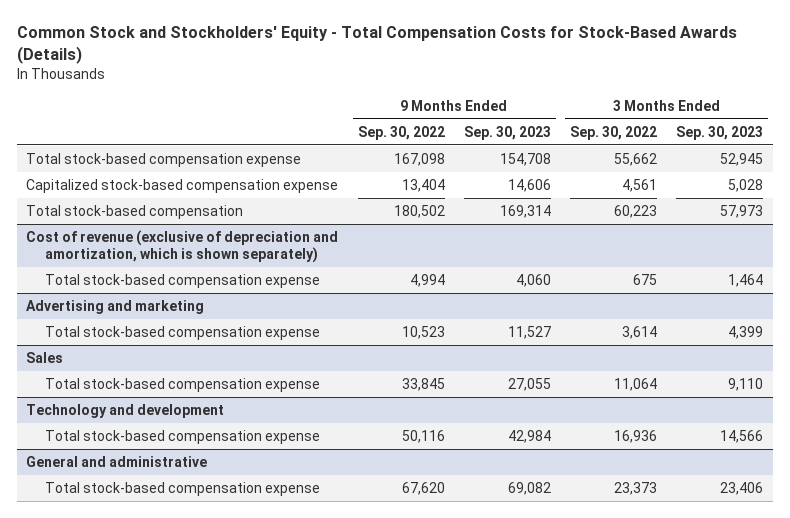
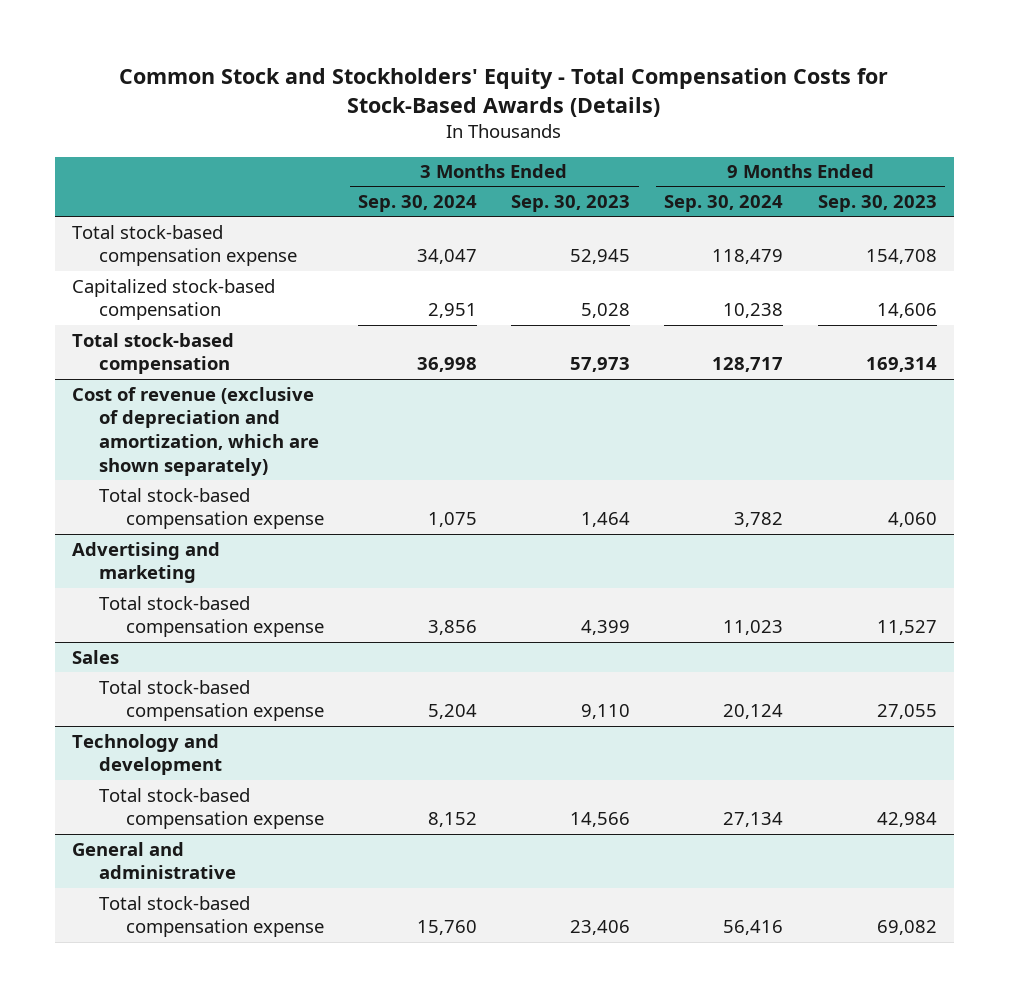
- | 9 Months Ended Sep. 30, 2022 | 9 Months Ended Sep. 30, 2023 | 3 Months Ended Sep. 30, 2022 | 3 Months Ended Sep. 30, 2023
+ | 3 Months Ended Sep. 30, 2024 | 3 Months Ended Sep. 30, 2023 | 9 Months Ended Sep. 30, 2024 | 9 Months Ended Sep. 30, 2023
- Capitalized stock-based compensation expense | 13,404 | 14,606 | 4,561 | 5,028
+ Capitalized stock-based compensation | 2,951 | 5,028 | 10,238 | 14,606
- Cost of revenue (exclusive of depreciation and amortization, which is shown separately)
+ Cost of revenue (exclusive of depreciation and amortization, which are shown separately)

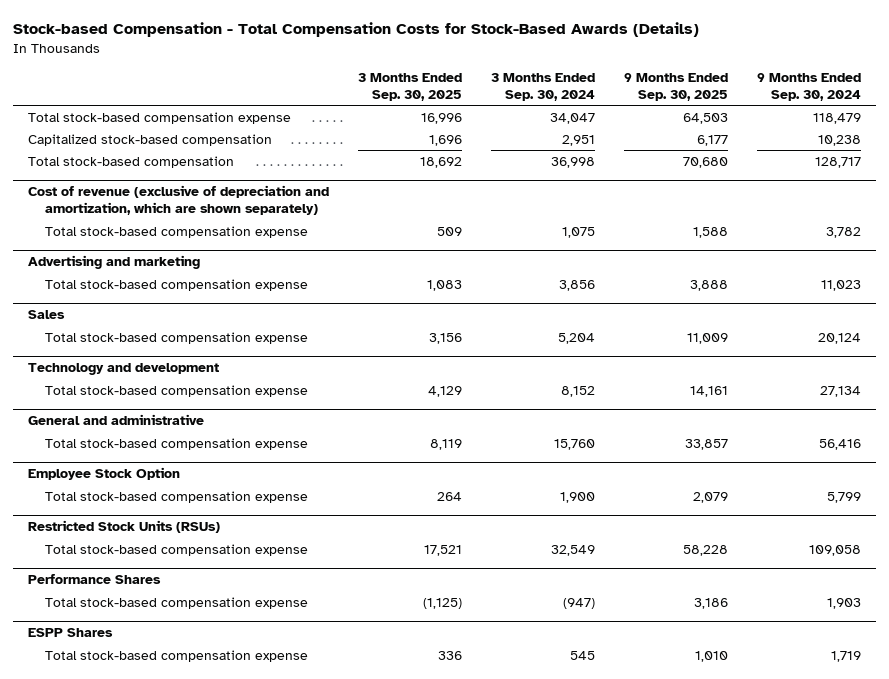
- Common Stock and Stockholders' Equity - Total Compensation Costs for Stock-Based Awards (Details)
+ Stock-based Compensation - Total Compensation Costs for Stock-Based Awards (Details)
- | 3 Months Ended Sep. 30, 2024 | 3 Months Ended Sep. 30, 2023 | 9 Months Ended Sep. 30, 2024 | 9 Months Ended Sep. 30, 2023
+ | 3 Months Ended Sep. 30, 2025 | 3 Months Ended Sep. 30, 2024 | 9 Months Ended Sep. 30, 2025 | 9 Months Ended Sep. 30, 2024
+ Employee Stock Option
+ Total stock-based compensation expense | 264 | 1,900 | 2,079 | 5,799
+ Restricted Stock Units (RSUs)
+ Total stock-based compensation expense | 17,521 | 32,549 | 58,228 | 109,058
+ Performance Shares
+ Total stock-based compensation expense | (1,125) | (947) | 3,186 | 1,903
+ ESPP Shares
+ Total stock-based compensation expense | 336 | 545 | 1,010 | 1,719

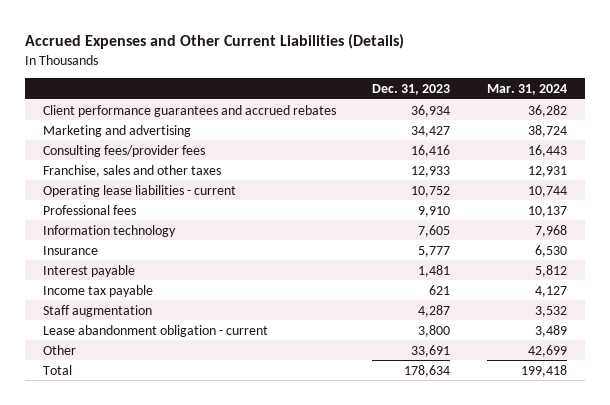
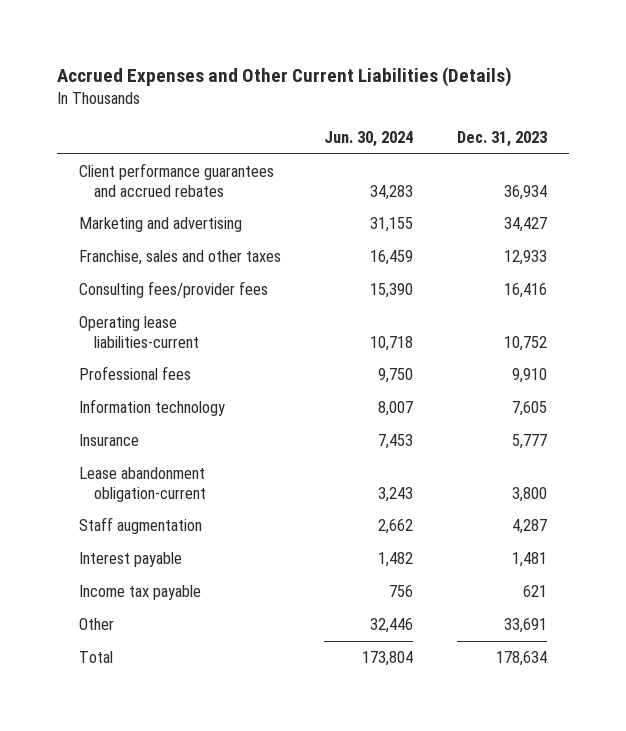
- | Dec. 31, 2023 | Mar. 31, 2024
+ | Jun. 30, 2024 | Dec. 31, 2023
- Operating lease liabilities - current | 10,752 | 10,744
moved down: Consulting fees/provider fees | 15,390 | 16,416
+ Operating lease liabilities-current | 10,718 | 10,752
+ Lease abandonment obligation-current | 3,243 | 3,800
moved up: Staff augmentation | 2,662 | 4,287
- Lease abandonment obligation - current | 3,800 | 3,489

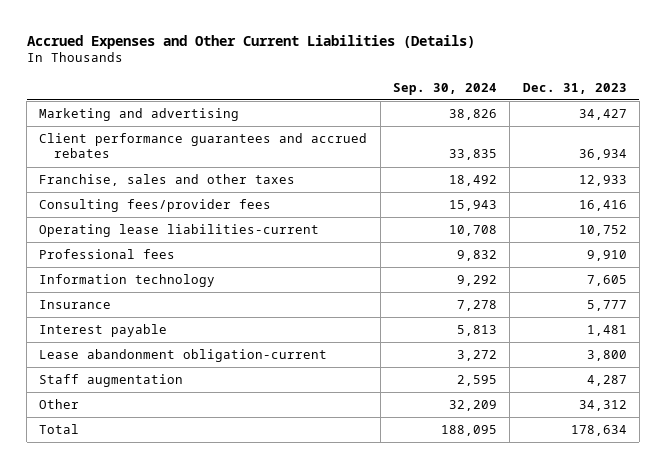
- | Jun. 30, 2024 | Dec. 31, 2023
+ | Sep. 30, 2024 | Dec. 31, 2023
moved down: Client performance guarantees and accrued rebates | 33,835 | 36,934
moved up: Interest payable | 5,813 | 1,481
- Income tax payable | 756 | 621
- Other | 32,446 | 33,691
+ Other | 32,209 | 34,312

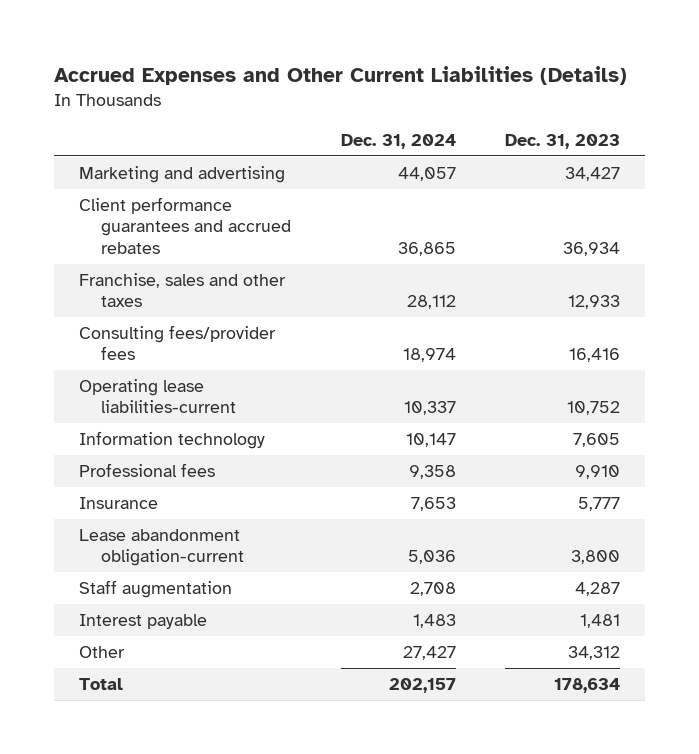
- | Sep. 30, 2024 | Dec. 31, 2023
+ | Dec. 31, 2024 | Dec. 31, 2023
moved down: Professional fees | 9,358 | 9,910
moved down: Interest payable | 1,483 | 1,481

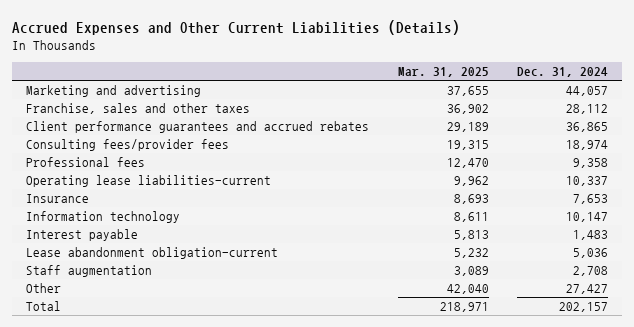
- | Dec. 31, 2024 | Dec. 31, 2023
+ | Mar. 31, 2025 | Dec. 31, 2024
moved down: Client performance guarantees and accrued rebates | 29,189 | 36,865
moved down: Operating lease liabilities-current | 9,962 | 10,337
moved down: Information technology | 8,611 | 10,147
moved up: Interest payable | 5,813 | 1,483

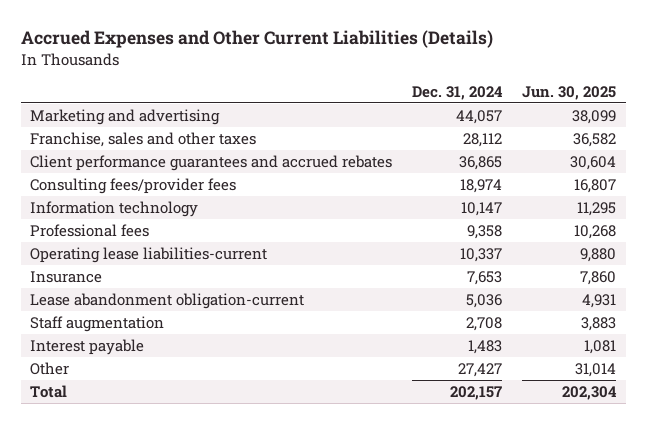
- | Mar. 31, 2025 | Dec. 31, 2024
+ | Dec. 31, 2024 | Jun. 30, 2025
moved up: Information technology | 10,147 | 11,295
moved down: Interest payable | 1,483 | 1,081

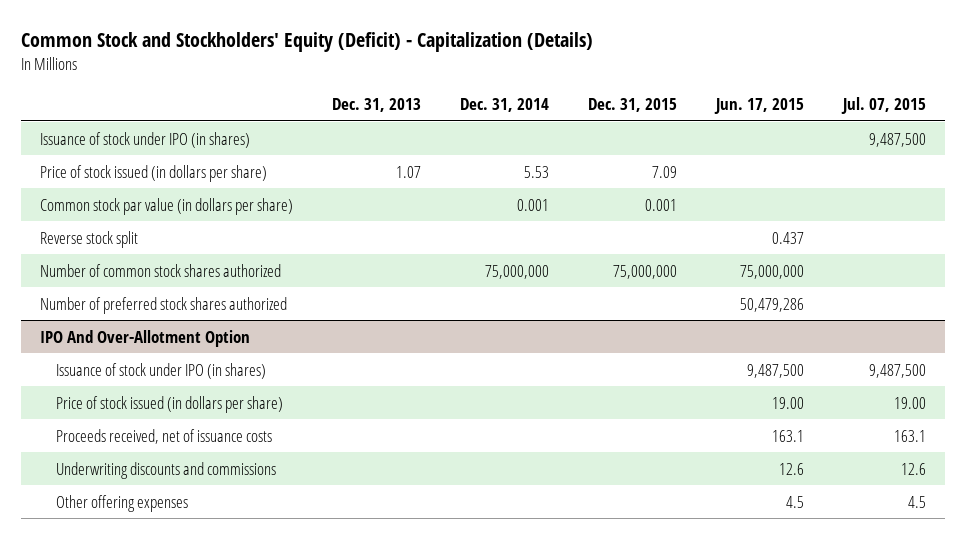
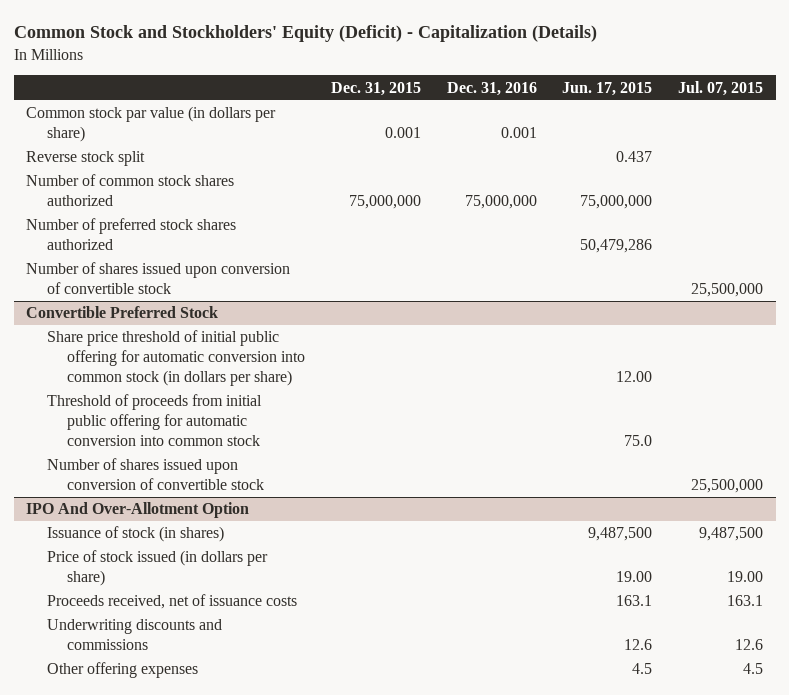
- | Dec. 31, 2013 | Dec. 31, 2014 | Dec. 31, 2015 | Jun. 17, 2015 | Jul. 07, 2015
+ | Dec. 31, 2015 | Dec. 31, 2016 | Jun. 17, 2015 | Jul. 07, 2015
- Issuance of stock under IPO (in shares) | | | | | 9,487,500
- Price of stock issued (in dollars per share) | 1.07 | 5.53 | 7.09 | |
+ Number of shares issued upon conversion of convertible stock | | | | 25,500,000
+ Convertible Preferred Stock
+ Share price threshold of initial public offering for automatic conversion into common stock (in dollars per share) | | | 12.00 |
+ Threshold of proceeds from initial public offering for automatic conversion into common stock | | | 75.0 |
+ Number of shares issued upon conversion of convertible stock | | | | 25,500,000
@ IPO And Over-Allotment Option
- Issuance of stock under IPO (in shares) | | | | 9,487,500 | 9,487,500
+ Issuance of stock (in shares) | | | 9,487,500 | 9,487,500

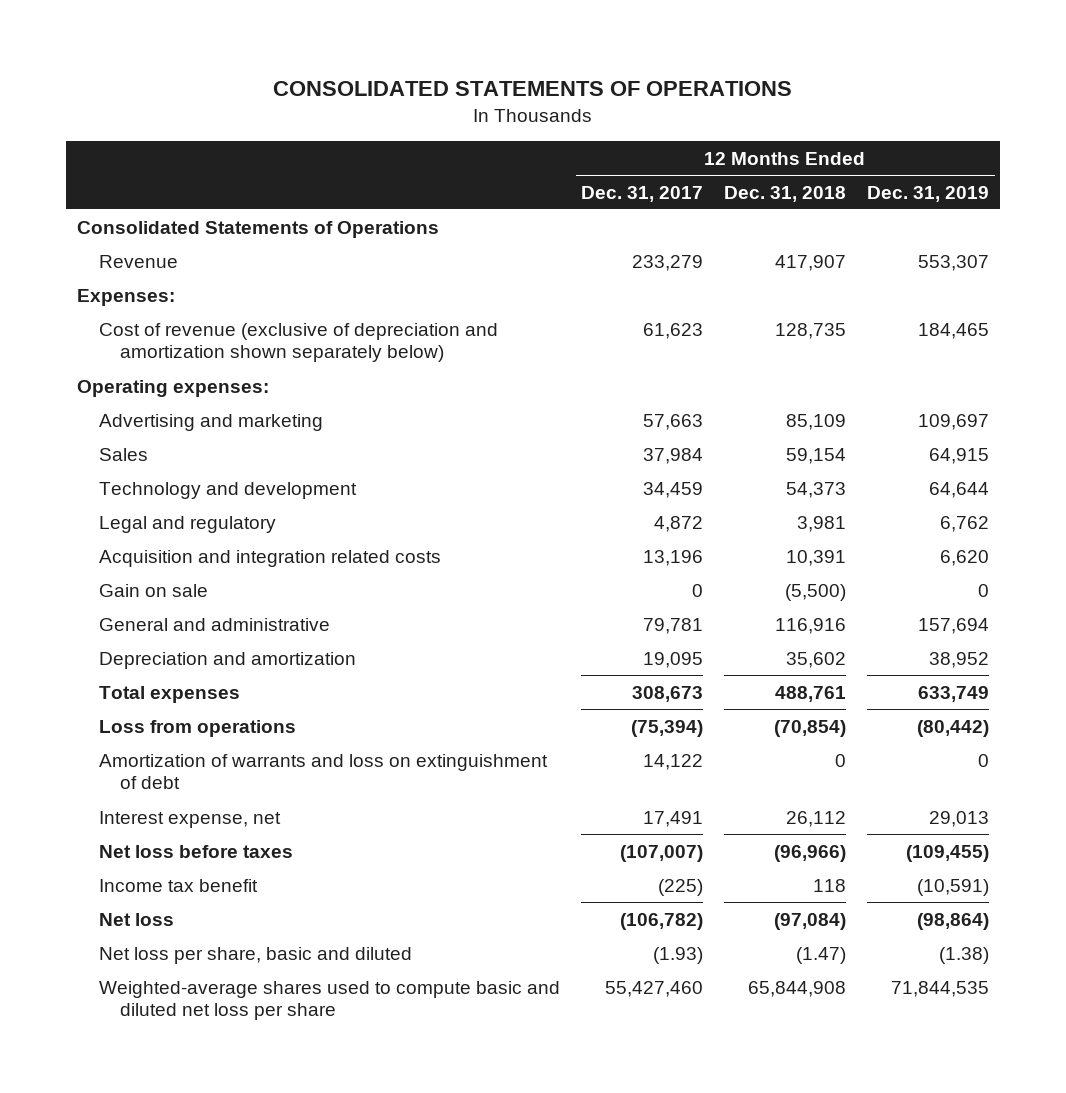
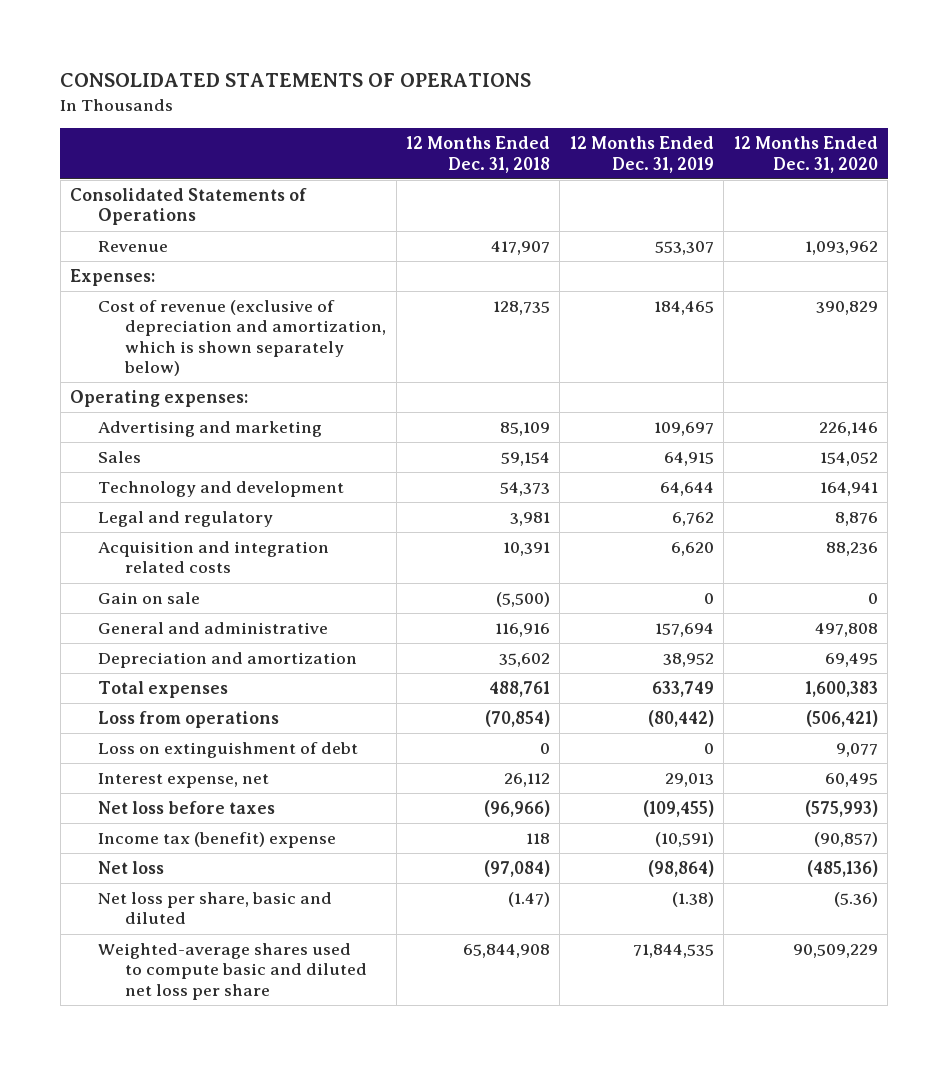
- | 12 Months Ended Dec. 31, 2017 | 12 Months Ended Dec. 31, 2018 | 12 Months Ended Dec. 31, 2019
+ | 12 Months Ended Dec. 31, 2018 | 12 Months Ended Dec. 31, 2019 | 12 Months Ended Dec. 31, 2020
- Cost of revenue (exclusive of depreciation and amortization shown separately below) | 61,623 | 128,735 | 184,465
+ Cost of revenue (exclusive of depreciation and amortization, which is shown separately below) | 128,735 | 184,465 | 390,829
- Amortization of warrants and loss on extinguishment of debt | 14,122 | 0 | 0
+ Loss on extinguishment of debt | 0 | 0 | 9,077
- Income tax benefit | (225) | 118 | (10,591)
+ Income tax (benefit) expense | 118 | (10,591) | (90,857)

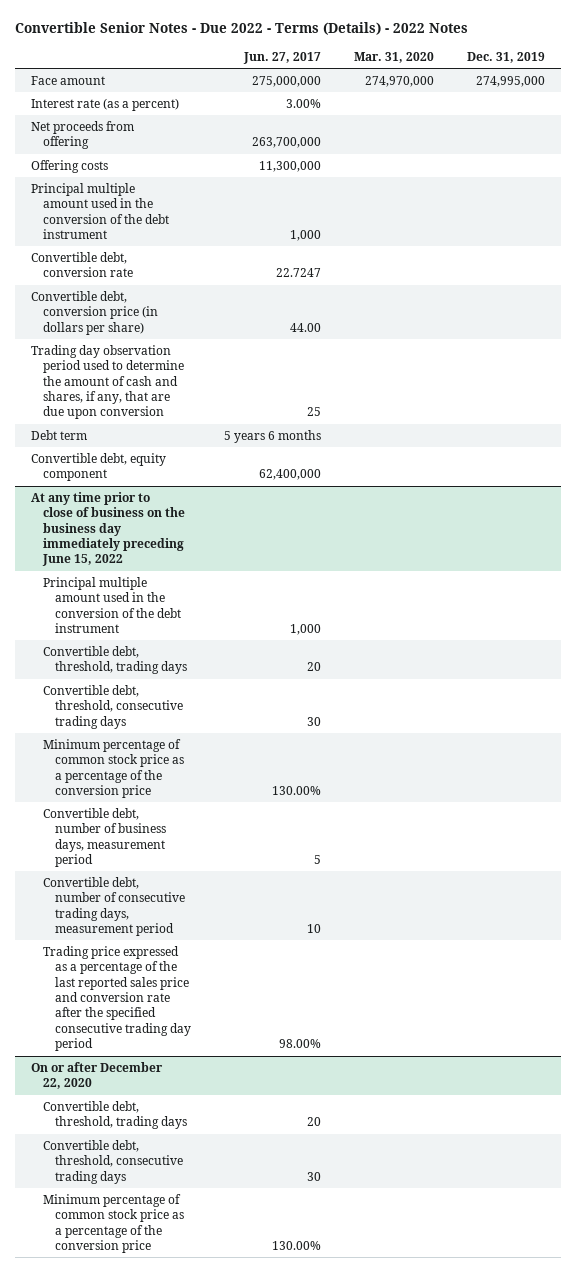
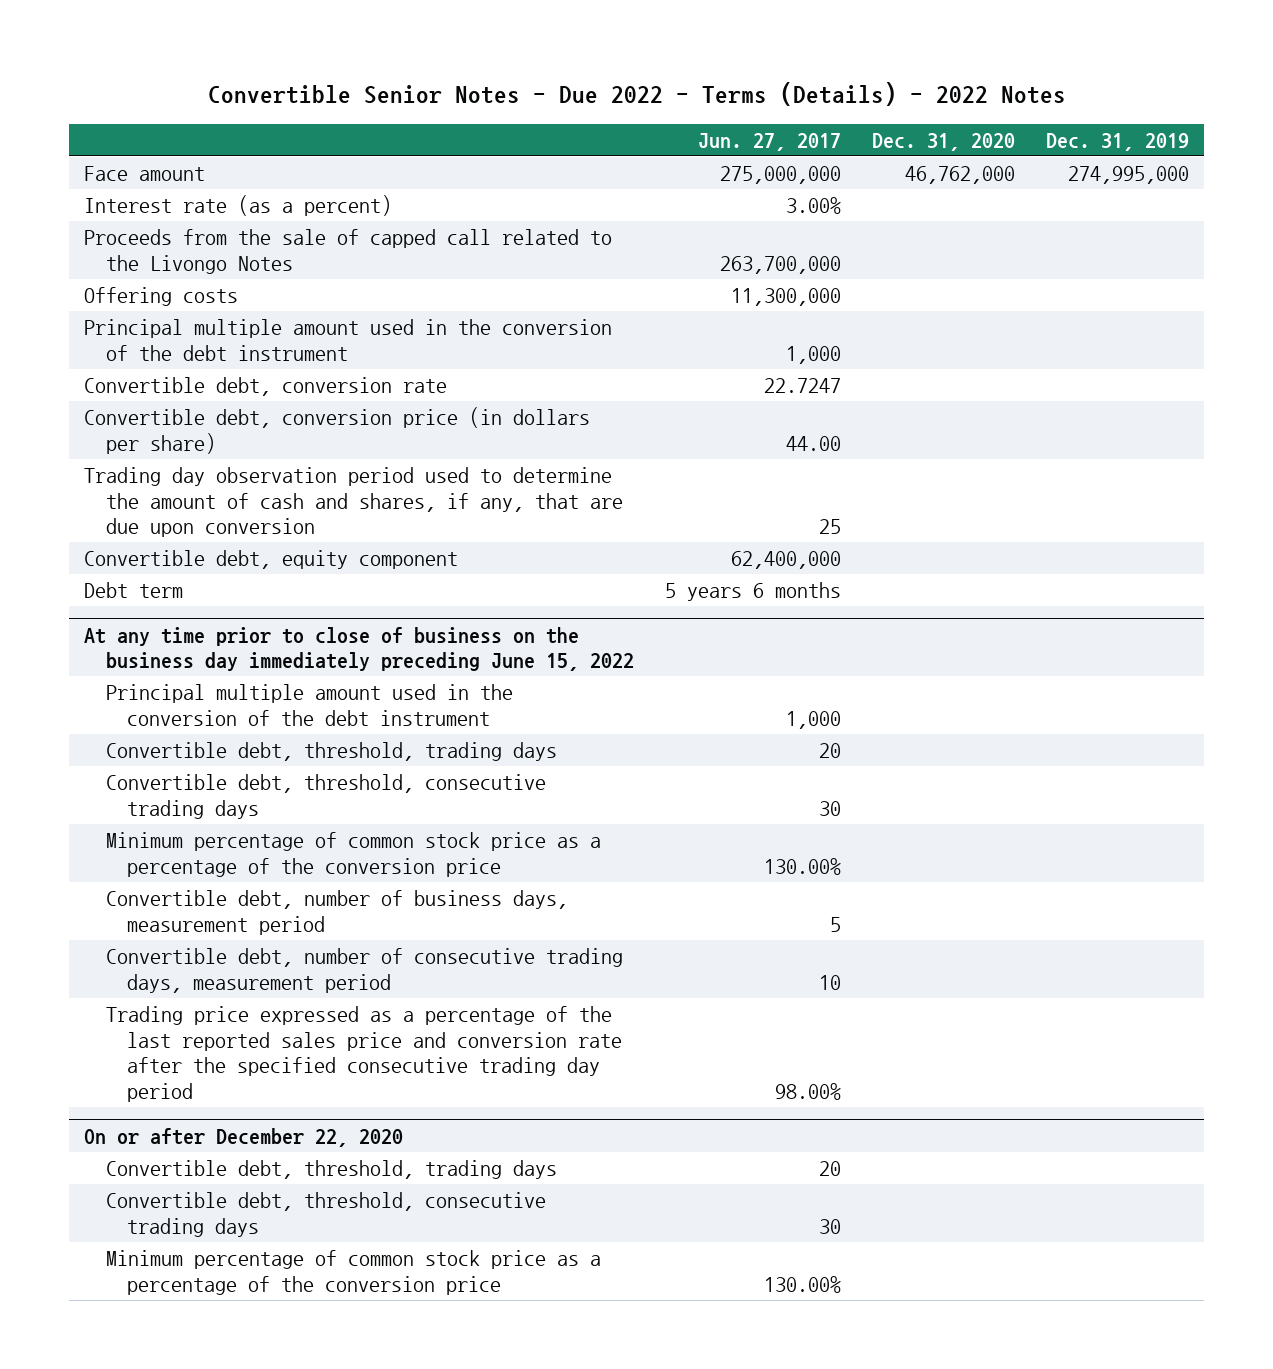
- | Jun. 27, 2017 | Mar. 31, 2020 | Dec. 31, 2019
+ | Jun. 27, 2017 | Dec. 31, 2020 | Dec. 31, 2019
- Net proceeds from offering | 263,700,000 | |
+ Proceeds from the sale of capped call related to the Livongo Notes | 263,700,000 | |
moved down: Debt term | 5 years 6 months | |

